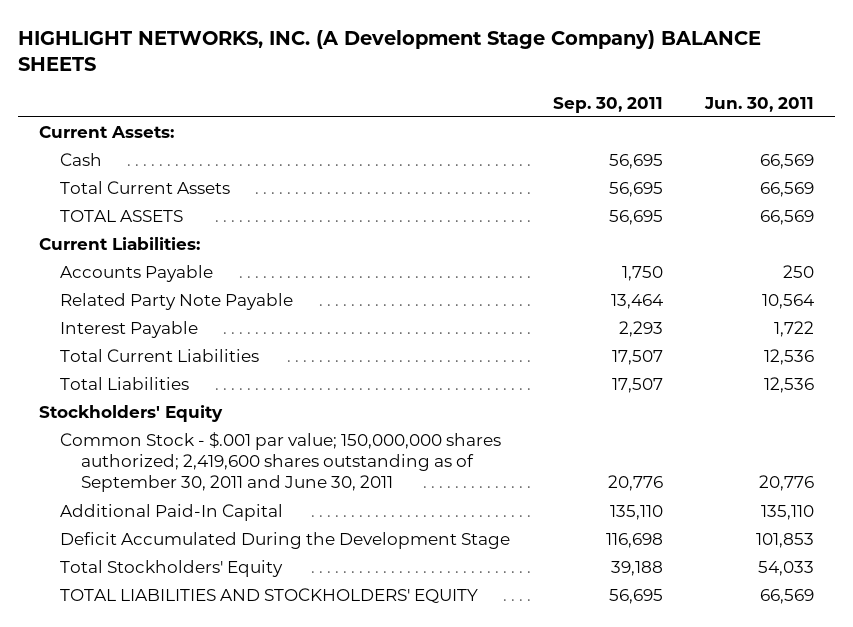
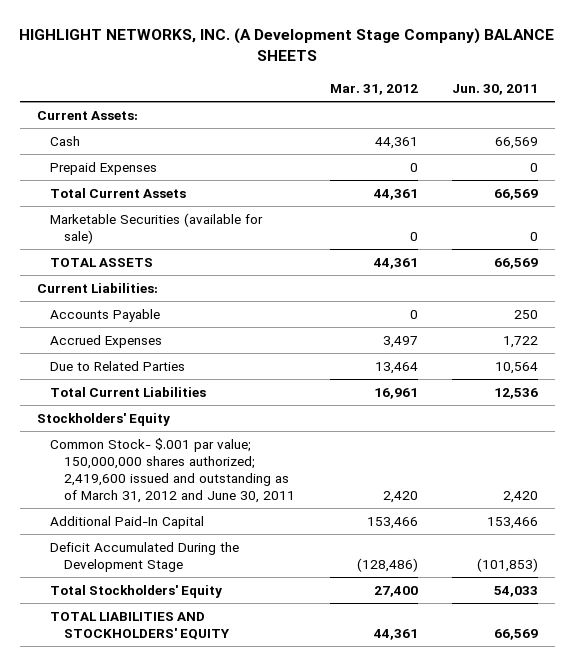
- | Sep. 30, 2011 | Jun. 30, 2011
+ | Mar. 31, 2012 | Jun. 30, 2011
+ Prepaid Expenses | 0 | 0
+ Marketable Securities (available for sale) | 0 | 0
- Related Party Note Payable | 13,464 | 10,564
- Interest Payable | 2,293 | 1,722
+ Accrued Expenses | 3,497 | 1,722
+ Due to Related Parties | 13,464 | 10,564
- Total Liabilities | 17,507 | 12,536
- Common Stock - $.001 par value; 150,000,000 shares authorized; 2,419,600 shares outstanding as of September 30, 2011 and June 30, 2011 | 20,776 | 20,776
- Additional Paid-In Capital | 135,110 | 135,110
- Deficit Accumulated During the Development Stage | 116,698 | 101,853
+ Common Stock- $.001 par value; 150,000,000 shares authorized; 2,419,600 issued and outstanding as of March 31, 2012 and June 30, 2011 | 2,420 | 2,420
+ Additional Paid-In Capital | 153,466 | 153,466
+ Deficit Accumulated During the Development Stage | (128,486) | (101,853)

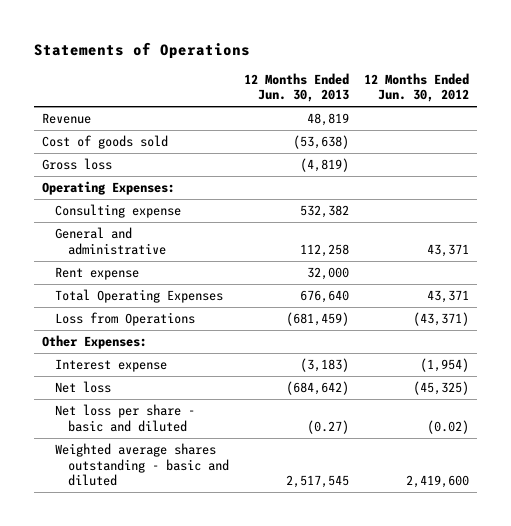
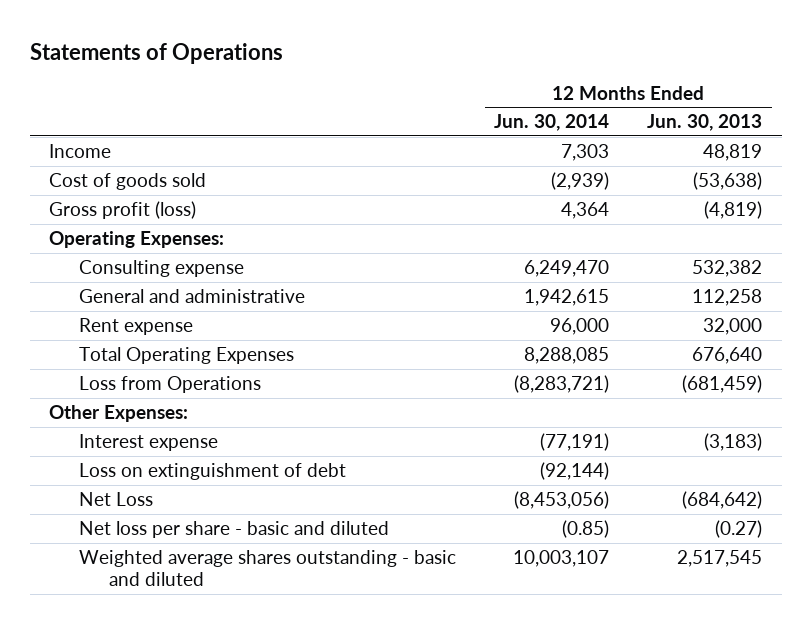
- | 12 Months Ended Jun. 30, 2013 | 12 Months Ended Jun. 30, 2012
+ | 12 Months Ended Jun. 30, 2014 | 12 Months Ended Jun. 30, 2013
- Revenue | 48,819 |
+ Income | 7,303 | 48,819
- Gross loss | (4,819) |
+ Gross profit (loss) | 4,364 | (4,819)
- Net loss | (684,642) | (45,325)
+ Loss on extinguishment of debt | (92,144) |
+ Net Loss | (8,453,056) | (684,642)

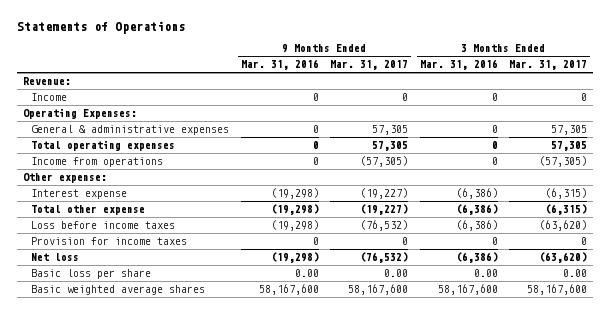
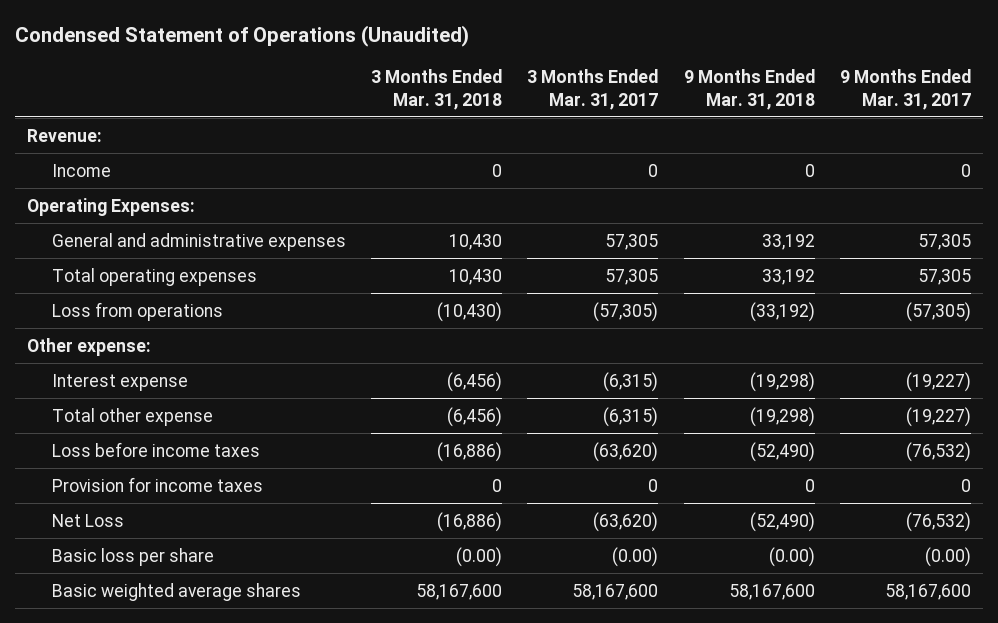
- Statements of Operations
+ Condensed Statement of Operations (Unaudited)
- | 9 Months Ended Mar. 31, 2016 | 9 Months Ended Mar. 31, 2017 | 3 Months Ended Mar. 31, 2016 | 3 Months Ended Mar. 31, 2017
+ | 3 Months Ended Mar. 31, 2018 | 3 Months Ended Mar. 31, 2017 | 9 Months Ended Mar. 31, 2018 | 9 Months Ended Mar. 31, 2017
- General & administrative expenses | 0 | 57,305 | 0 | 57,305
+ General and administrative expenses | 10,430 | 57,305 | 33,192 | 57,305
- Income from operations | 0 | (57,305) | 0 | (57,305)
+ Loss from operations | (10,430) | (57,305) | (33,192) | (57,305)
- Net loss | (19,298) | (76,532) | (6,386) | (63,620)
- Basic loss per share | 0.00 | 0.00 | 0.00 | 0.00
+ Net Loss | (16,886) | (63,620) | (52,490) | (76,532)
+ Basic loss per share | (0.00) | (0.00) | (0.00) | (0.00)

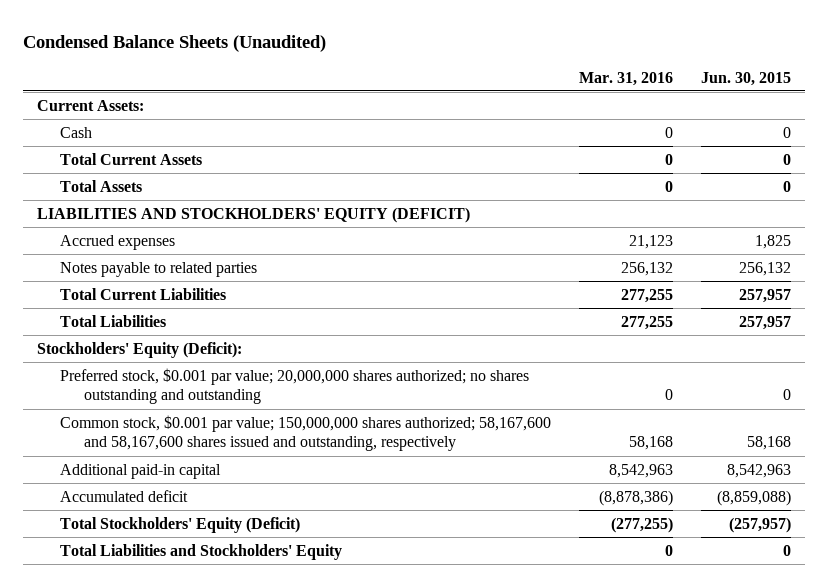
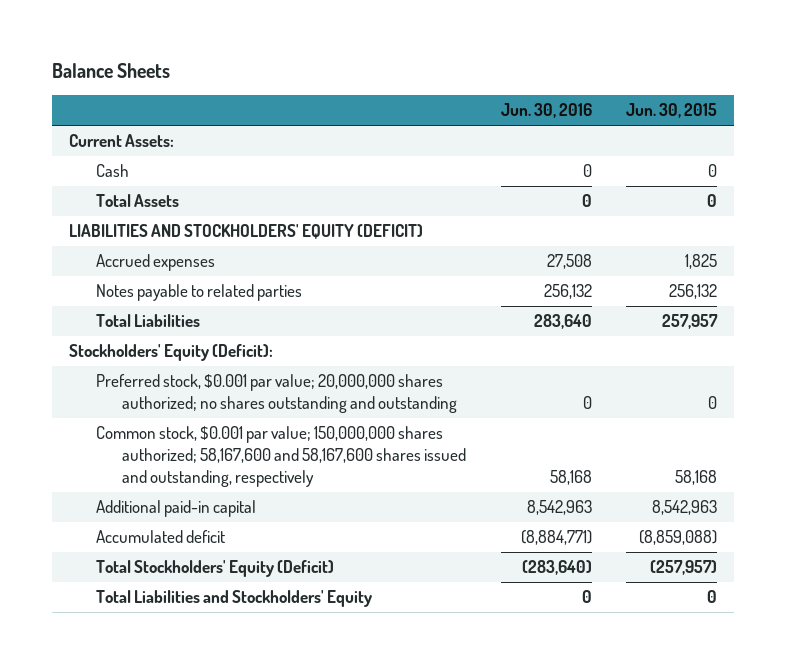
- Condensed Balance Sheets (Unaudited)
+ Balance Sheets
- | Mar. 31, 2016 | Jun. 30, 2015
+ | Jun. 30, 2016 | Jun. 30, 2015
- Total Current Assets | 0 | 0
- Total Current Liabilities | 277,255 | 257,957

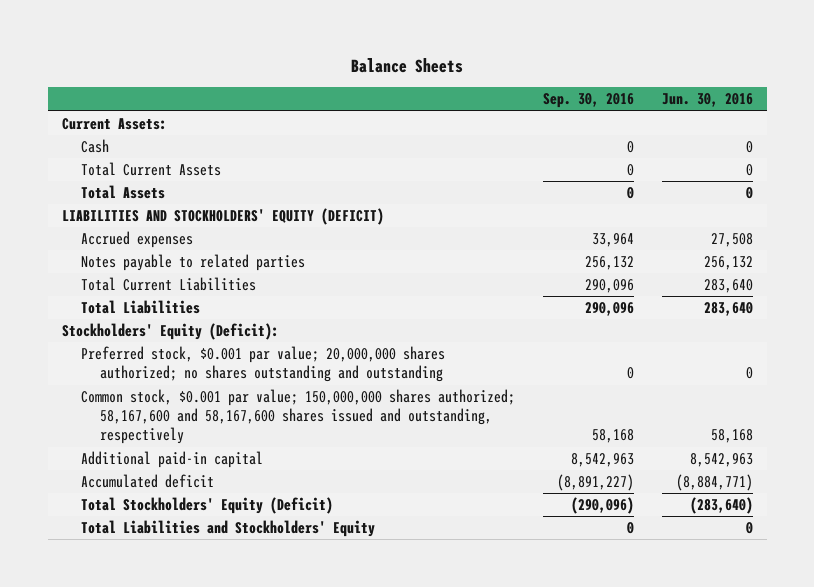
- | Jun. 30, 2016 | Jun. 30, 2015
+ | Sep. 30, 2016 | Jun. 30, 2016
+ Total Current Assets | 0 | 0
+ Total Current Liabilities | 290,096 | 283,640

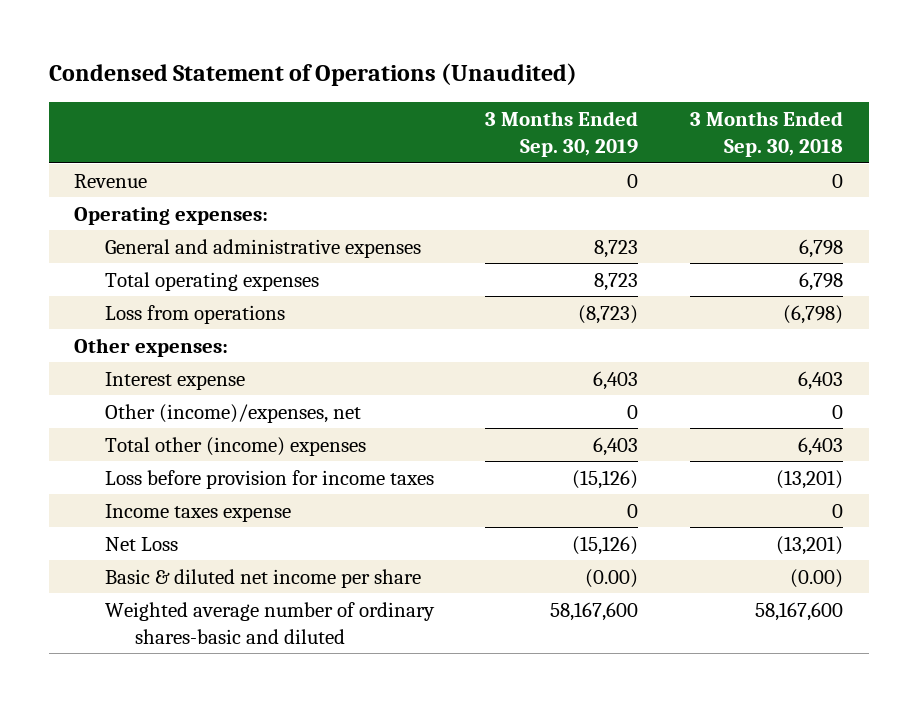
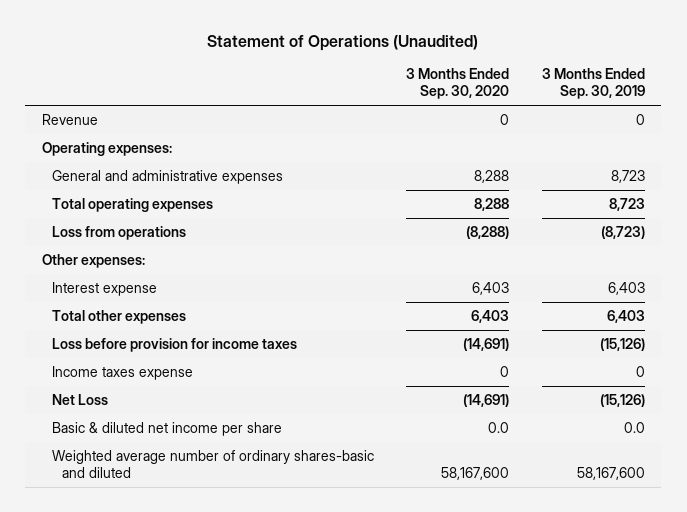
- Condensed Statement of Operations (Unaudited)
+ Statement of Operations (Unaudited)
- | 3 Months Ended Sep. 30, 2019 | 3 Months Ended Sep. 30, 2018
+ | 3 Months Ended Sep. 30, 2020 | 3 Months Ended Sep. 30, 2019
- Other (income)/expenses, net | 0 | 0
- Total other (income) expenses | 6,403 | 6,403
+ Total other expenses | 6,403 | 6,403
- Basic & diluted net income per share | (0.00) | (0.00)
+ Basic & diluted net income per share | 0.0 | 0.0

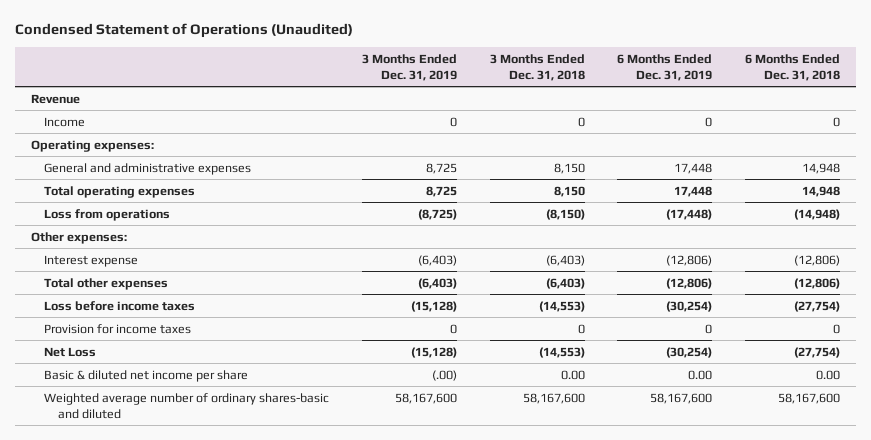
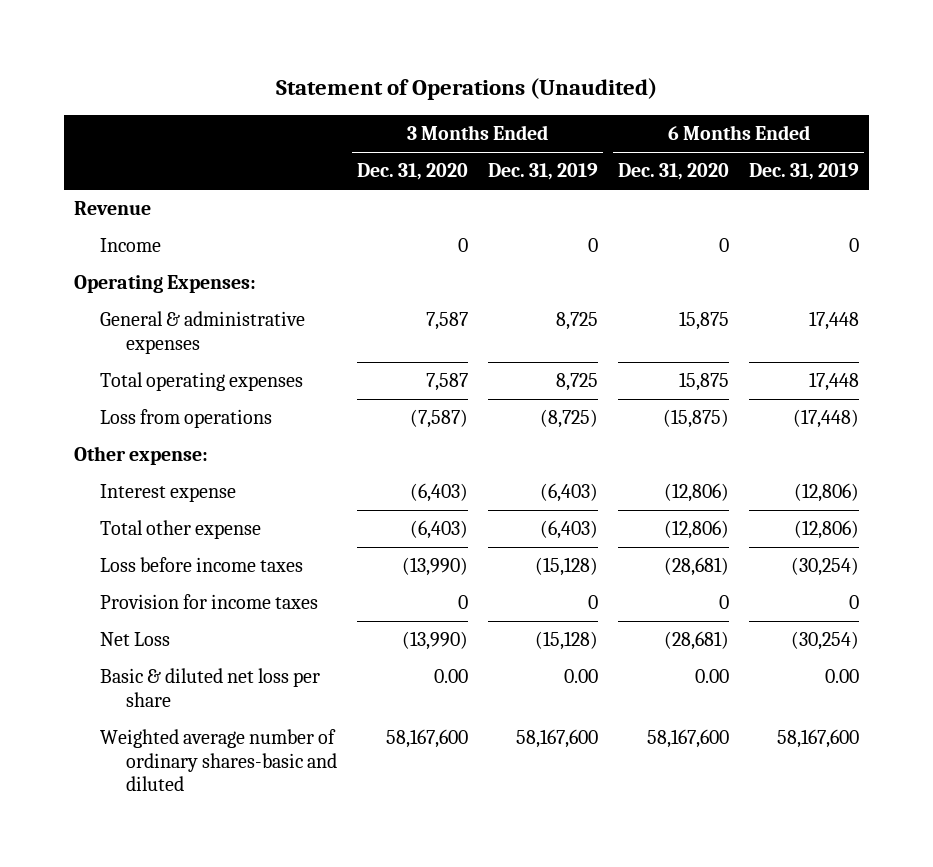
- Condensed Statement of Operations (Unaudited)
+ Statement of Operations (Unaudited)
- | 3 Months Ended Dec. 31, 2019 | 3 Months Ended Dec. 31, 2018 | 6 Months Ended Dec. 31, 2019 | 6 Months Ended Dec. 31, 2018
+ | 3 Months Ended Dec. 31, 2020 | 3 Months Ended Dec. 31, 2019 | 6 Months Ended Dec. 31, 2020 | 6 Months Ended Dec. 31, 2019
- Operating expenses:
- General and administrative expenses | 8,725 | 8,150 | 17,448 | 14,948
+ Operating Expenses:
+ General & administrative expenses | 7,587 | 8,725 | 15,875 | 17,448
- Other expenses:
+ Other expense:
- Total other expenses | (6,403) | (6,403) | (12,806) | (12,806)
+ Total other expense | (6,403) | (6,403) | (12,806) | (12,806)
- Basic & diluted net income per share | (.00) | 0.00 | 0.00 | 0.00
+ Basic & diluted net loss per share | 0.00 | 0.00 | 0.00 | 0.00

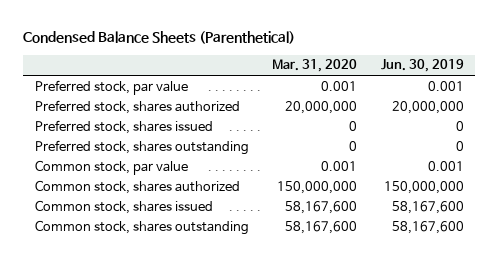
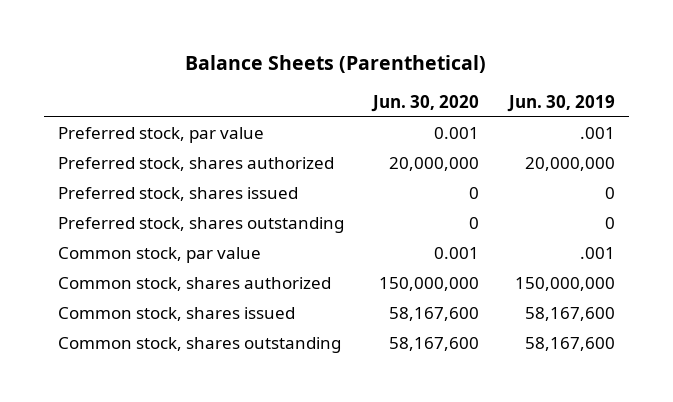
- Condensed Balance Sheets (Parenthetical)
+ Balance Sheets (Parenthetical)
- | Mar. 31, 2020 | Jun. 30, 2019
+ | Jun. 30, 2020 | Jun. 30, 2019
- Preferred stock, par value | 0.001 | 0.001
+ Preferred stock, par value | 0.001 | .001
- Common stock, par value | 0.001 | 0.001
+ Common stock, par value | 0.001 | .001

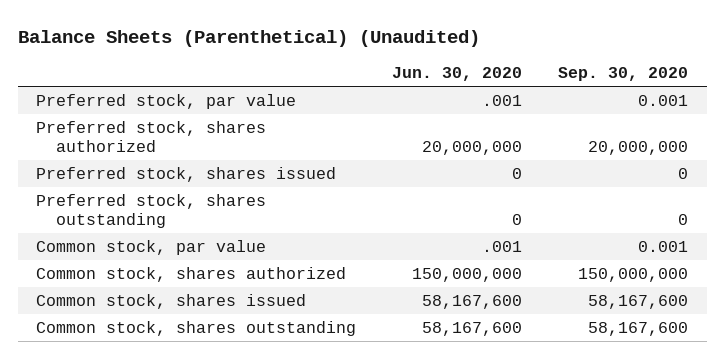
- Balance Sheets (Parenthetical)
+ Balance Sheets (Parenthetical) (Unaudited)
- | Jun. 30, 2020 | Jun. 30, 2019
+ | Jun. 30, 2020 | Sep. 30, 2020
- Preferred stock, par value | 0.001 | .001
+ Preferred stock, par value | .001 | 0.001
- Common stock, par value | 0.001 | .001
+ Common stock, par value | .001 | 0.001

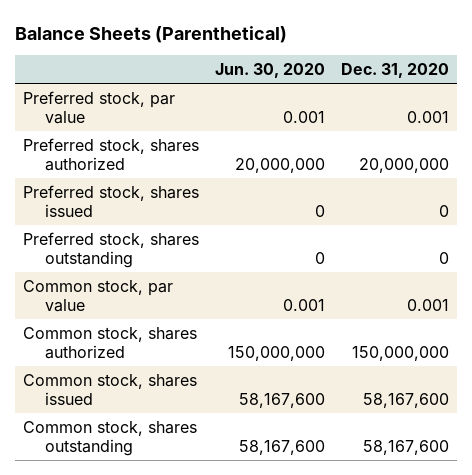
- Balance Sheets (Parenthetical) (Unaudited)
+ Balance Sheets (Parenthetical)
- | Jun. 30, 2020 | Sep. 30, 2020
+ | Jun. 30, 2020 | Dec. 31, 2020
- Preferred stock, par value | .001 | 0.001
+ Preferred stock, par value | 0.001 | 0.001
- Common stock, par value | .001 | 0.001
+ Common stock, par value | 0.001 | 0.001

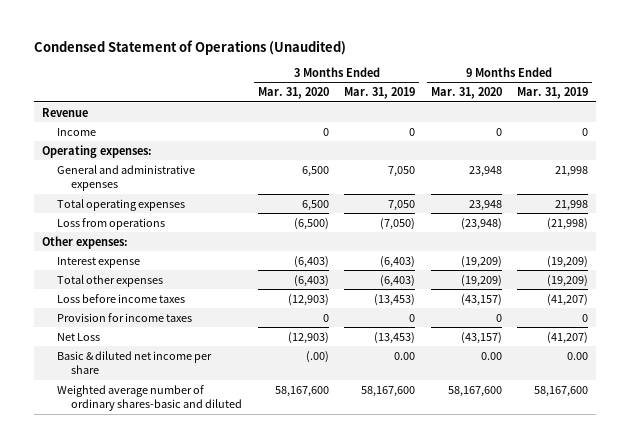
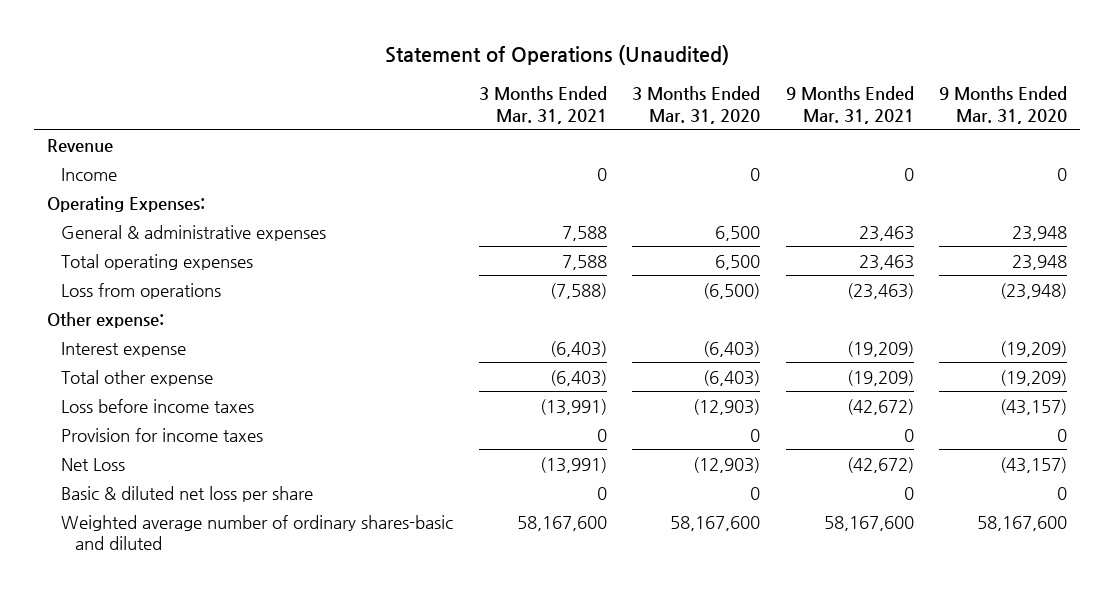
- Condensed Statement of Operations (Unaudited)
+ Statement of Operations (Unaudited)
- | 3 Months Ended Mar. 31, 2020 | 3 Months Ended Mar. 31, 2019 | 9 Months Ended Mar. 31, 2020 | 9 Months Ended Mar. 31, 2019
+ | 3 Months Ended Mar. 31, 2021 | 3 Months Ended Mar. 31, 2020 | 9 Months Ended Mar. 31, 2021 | 9 Months Ended Mar. 31, 2020
- Operating expenses:
- General and administrative expenses | 6,500 | 7,050 | 23,948 | 21,998
+ Operating Expenses:
+ General & administrative expenses | 7,588 | 6,500 | 23,463 | 23,948
- Other expenses:
+ Other expense:
- Total other expenses | (6,403) | (6,403) | (19,209) | (19,209)
+ Total other expense | (6,403) | (6,403) | (19,209) | (19,209)
- Basic & diluted net income per share | (.00) | 0.00 | 0.00 | 0.00
+ Basic & diluted net loss per share | 0 | 0 | 0 | 0

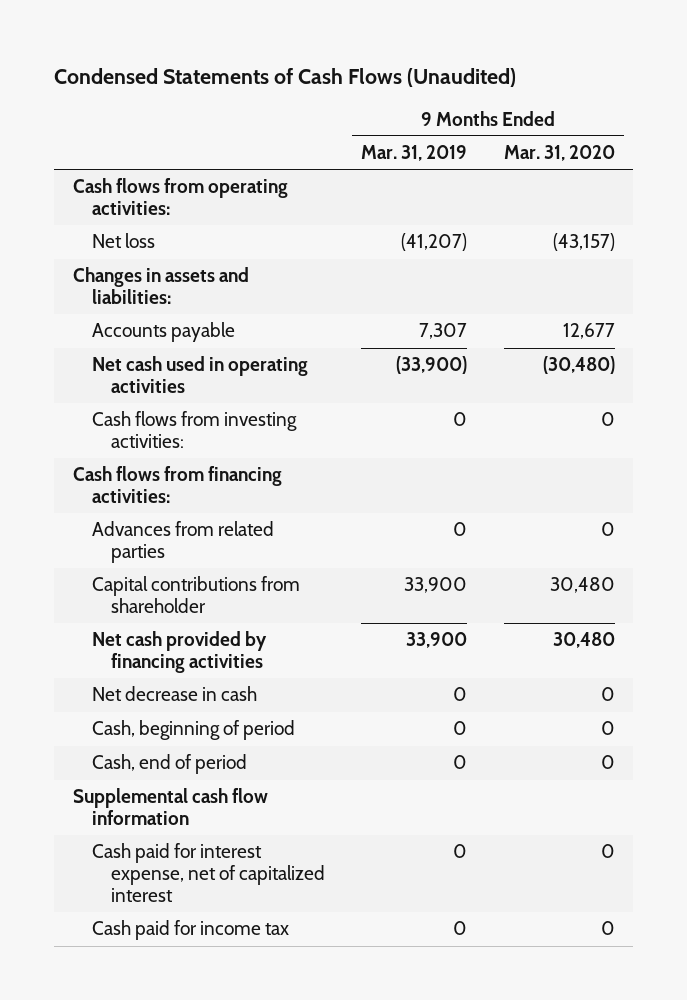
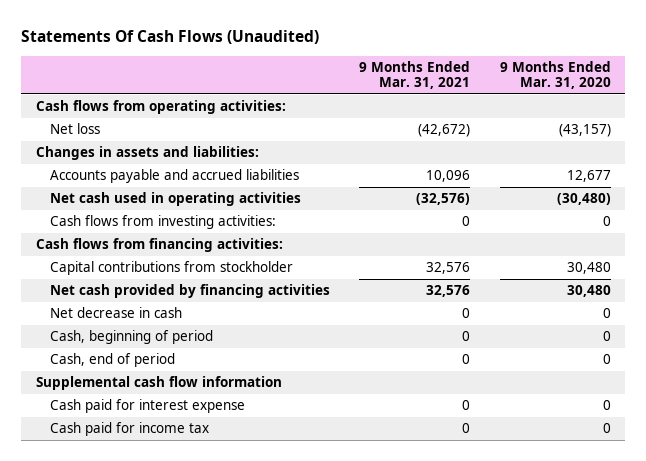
- Condensed Statements of Cash Flows (Unaudited)
+ Statements Of Cash Flows (Unaudited)
- | 9 Months Ended Mar. 31, 2019 | 9 Months Ended Mar. 31, 2020
+ | 9 Months Ended Mar. 31, 2021 | 9 Months Ended Mar. 31, 2020
- Accounts payable | 7,307 | 12,677
+ Accounts payable and accrued liabilities | 10,096 | 12,677
- Advances from related parties | 0 | 0
- Capital contributions from shareholder | 33,900 | 30,480
+ Capital contributions from stockholder | 32,576 | 30,480
- Cash paid for interest expense, net of capitalized interest | 0 | 0
+ Cash paid for interest expense | 0 | 0

